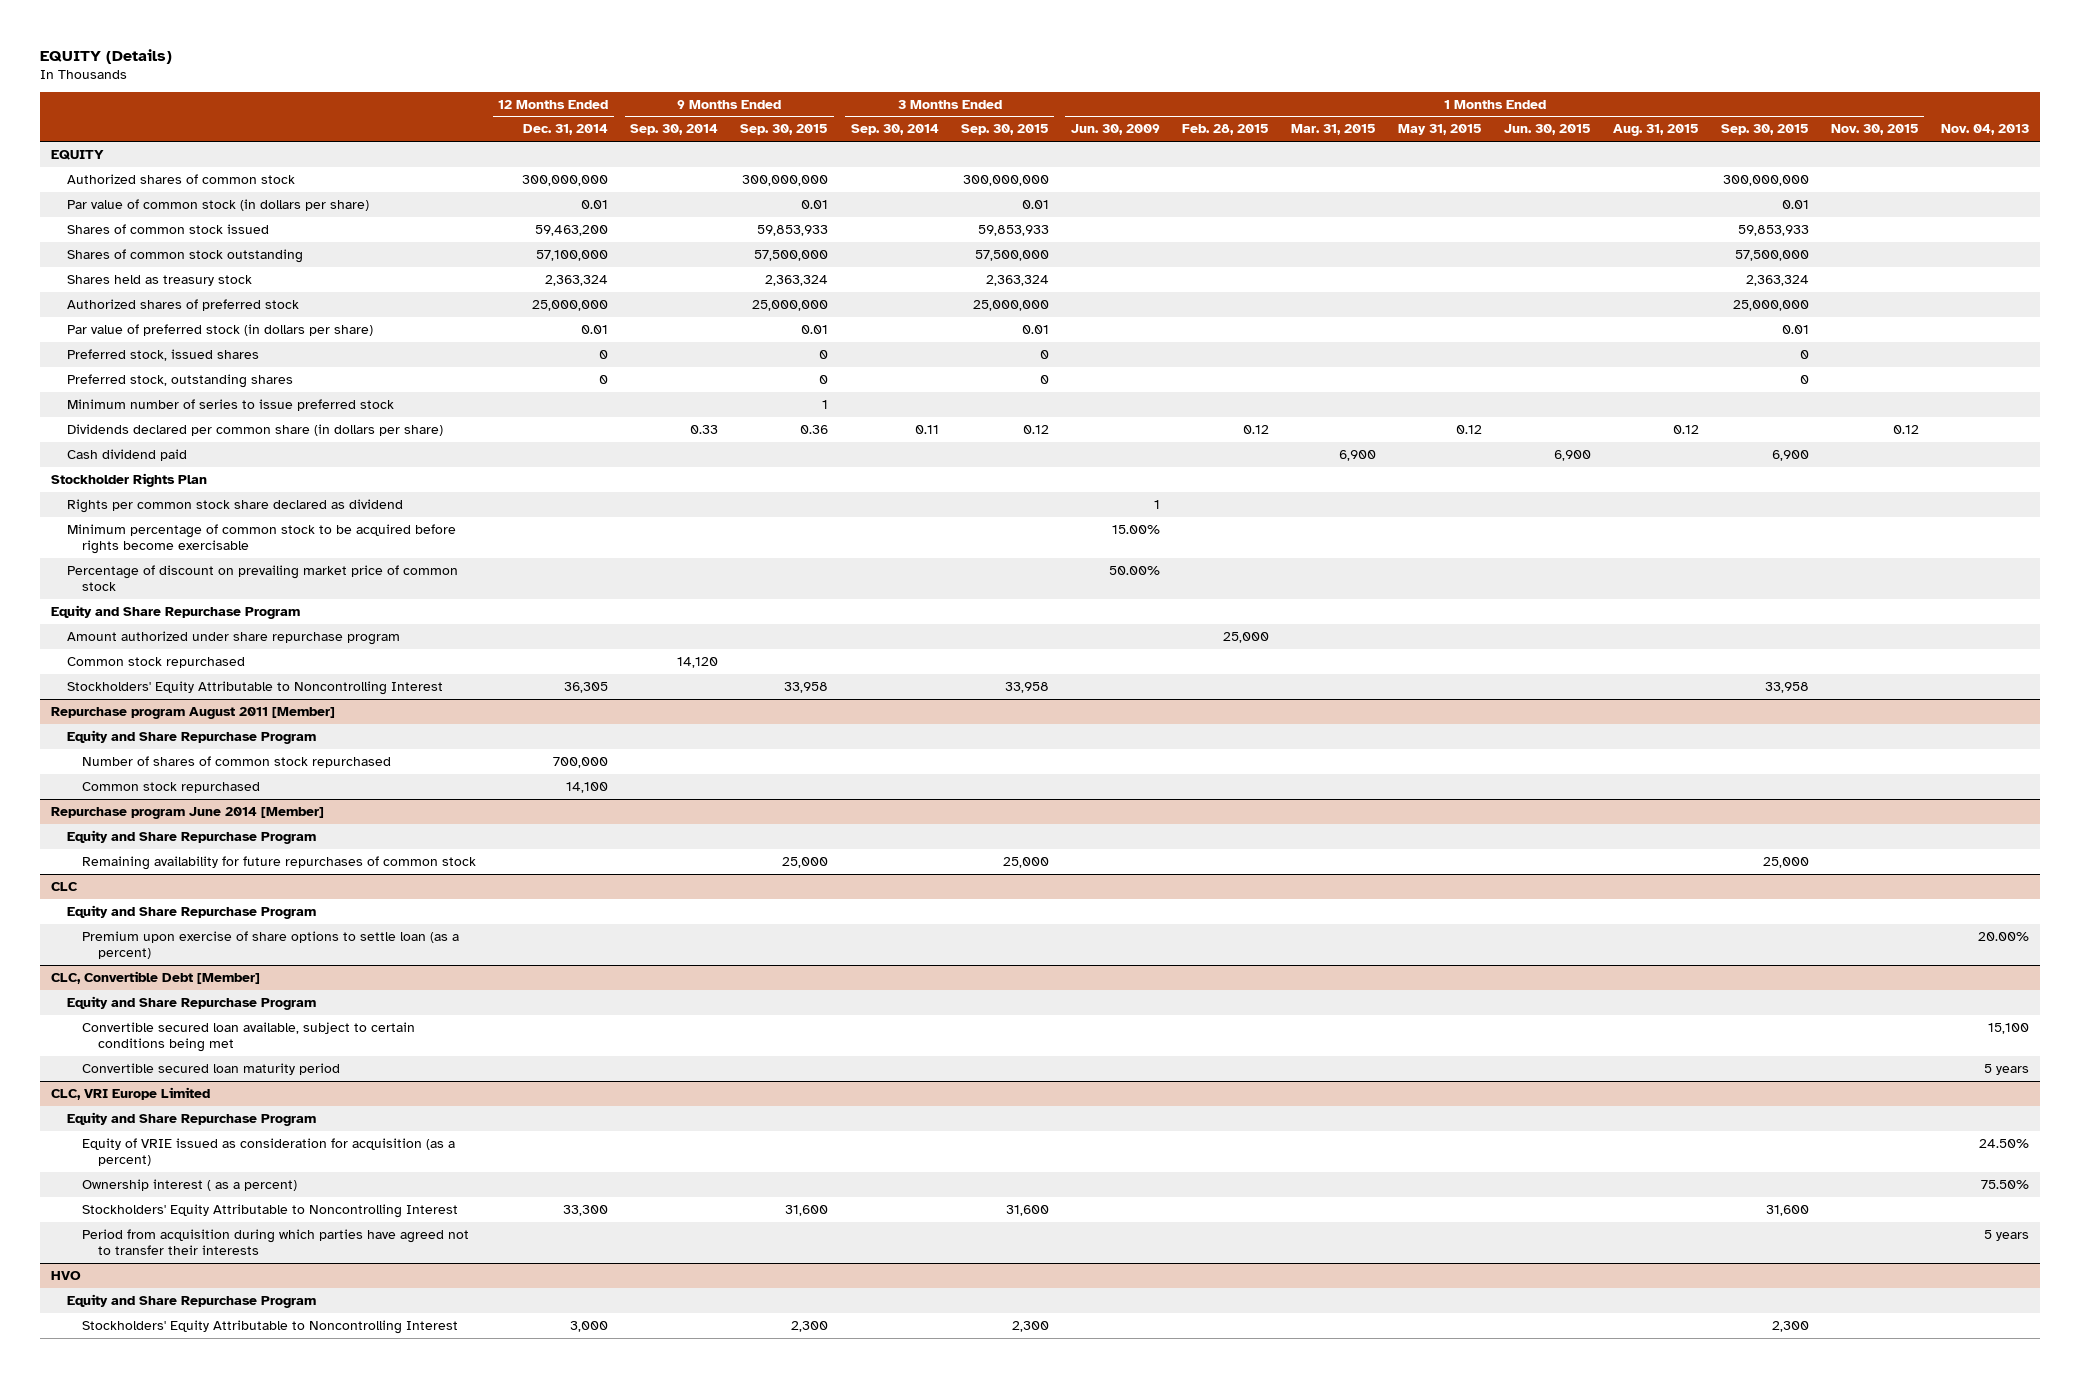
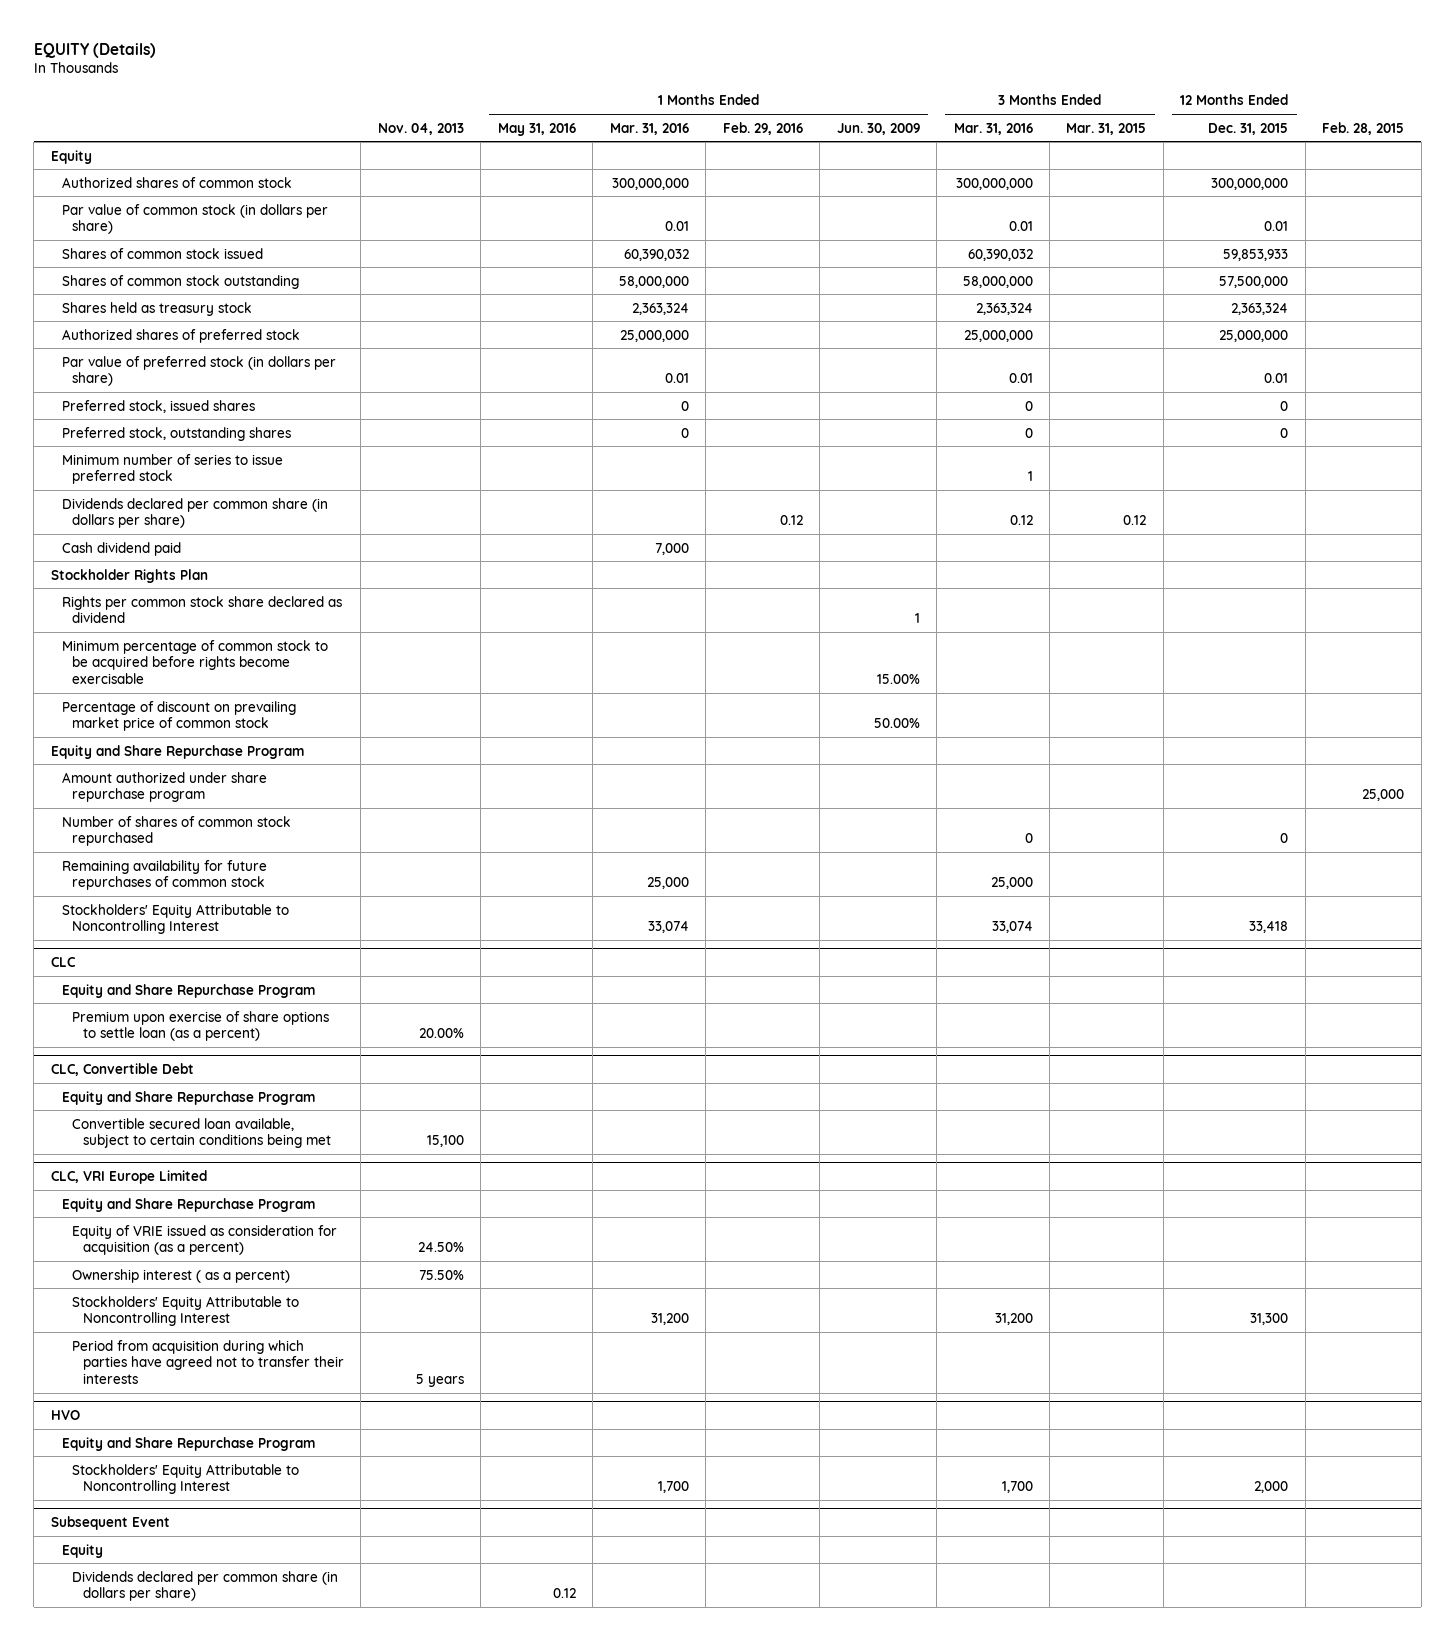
- | 12 Months Ended Dec. 31, 2014 | 9 Months Ended Sep. 30, 2014 | 9 Months Ended Sep. 30, 2015 | 3 Months Ended Sep. 30, 2014 | 3 Months Ended Sep. 30, 2015 | 1 Months Ended Jun. 30, 2009 | 1 Months Ended Feb. 28, 2015 | 1 Months Ended Mar. 31, 2015 | 1 Months Ended May 31, 2015 | 1 Months Ended Jun. 30, 2015 | 1 Months Ended Aug. 31, 2015 | 1 Months Ended Sep. 30, 2015 | 1 Months Ended Nov. 30, 2015 | Nov. 04, 2013
+ | Nov. 04, 2013 | 1 Months Ended May 31, 2016 | 1 Months Ended Mar. 31, 2016 | 1 Months Ended Feb. 29, 2016 | 1 Months Ended Jun. 30, 2009 | 3 Months Ended Mar. 31, 2016 | 3 Months Ended Mar. 31, 2015 | 12 Months Ended Dec. 31, 2015 | Feb. 28, 2015
- EQUITY
+ Equity
- Common stock repurchased | | 14,120 | | | | | | | | | | | |
+ Number of shares of common stock repurchased | | | | | | 0 | | 0 |
+ Remaining availability for future repurchases of common stock | | | 25,000 | | | 25,000 | | |
- Repurchase program August 2011 [Member]
- Equity and Share Repurchase Program
- Number of shares of common stock repurchased | 700,000 | | | | | | | | | | | | |
- Common stock repurchased | 14,100 | | | | | | | | | | | | |
- Repurchase program June 2014 [Member]
- Equity and Share Repurchase Program
- Remaining availability for future repurchases of common stock | | | 25,000 | | 25,000 | | | | | | | 25,000 | |
- CLC, Convertible Debt [Member]
+ CLC, Convertible Debt
- Convertible secured loan maturity period | | | | | | | | | | | | | | 5 years
+ Subsequent Event
+ Equity
+ Dividends declared per common share (in dollars per share) | | 0.12 | | | | | | |

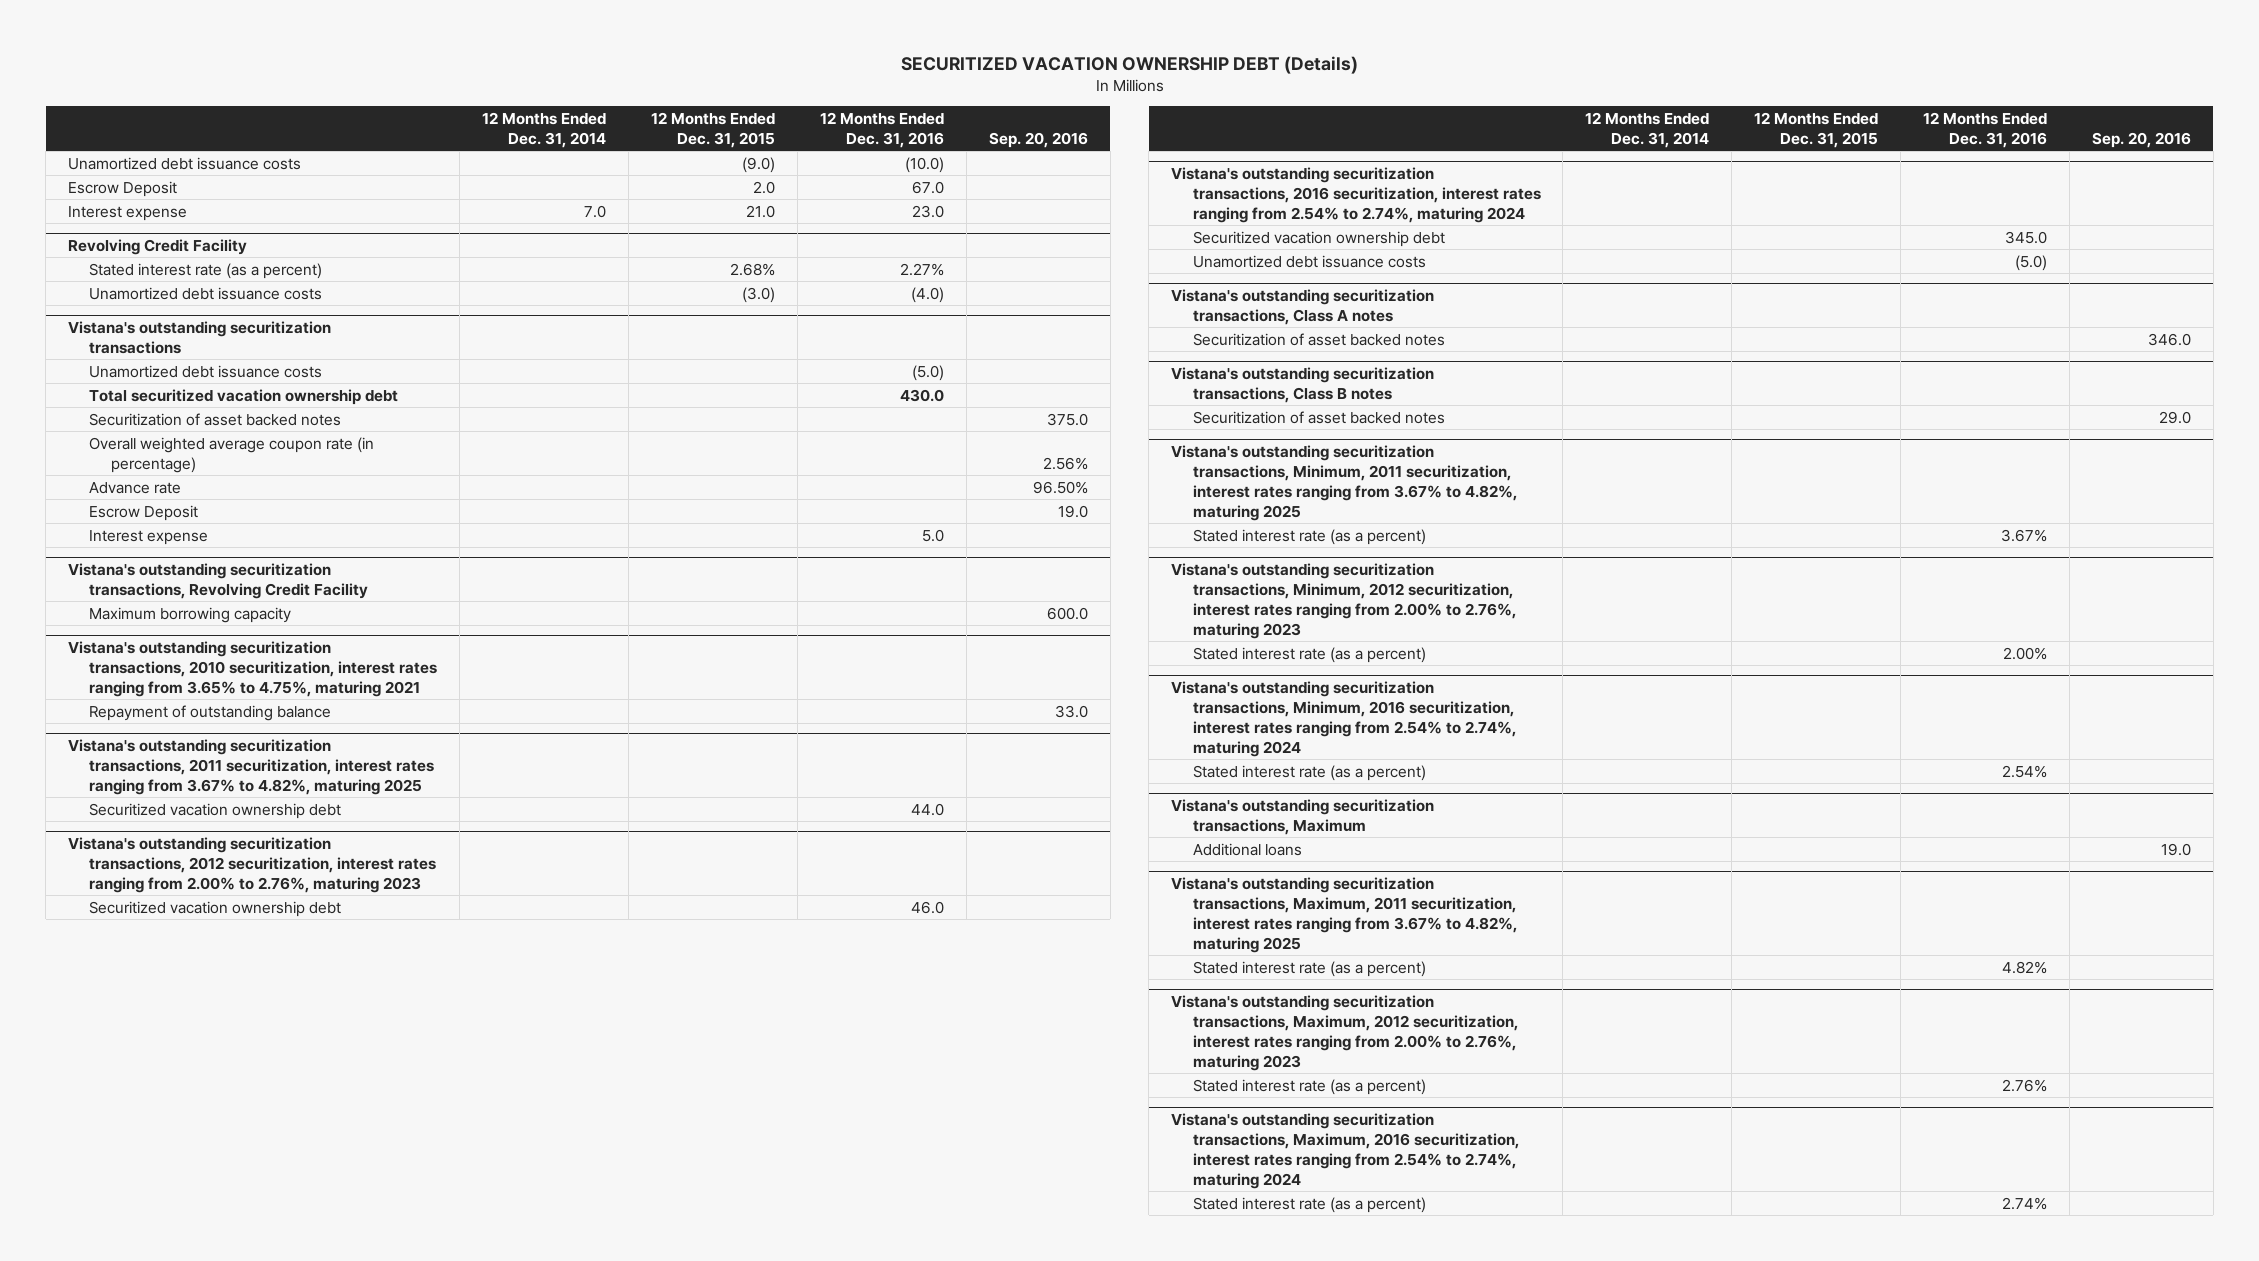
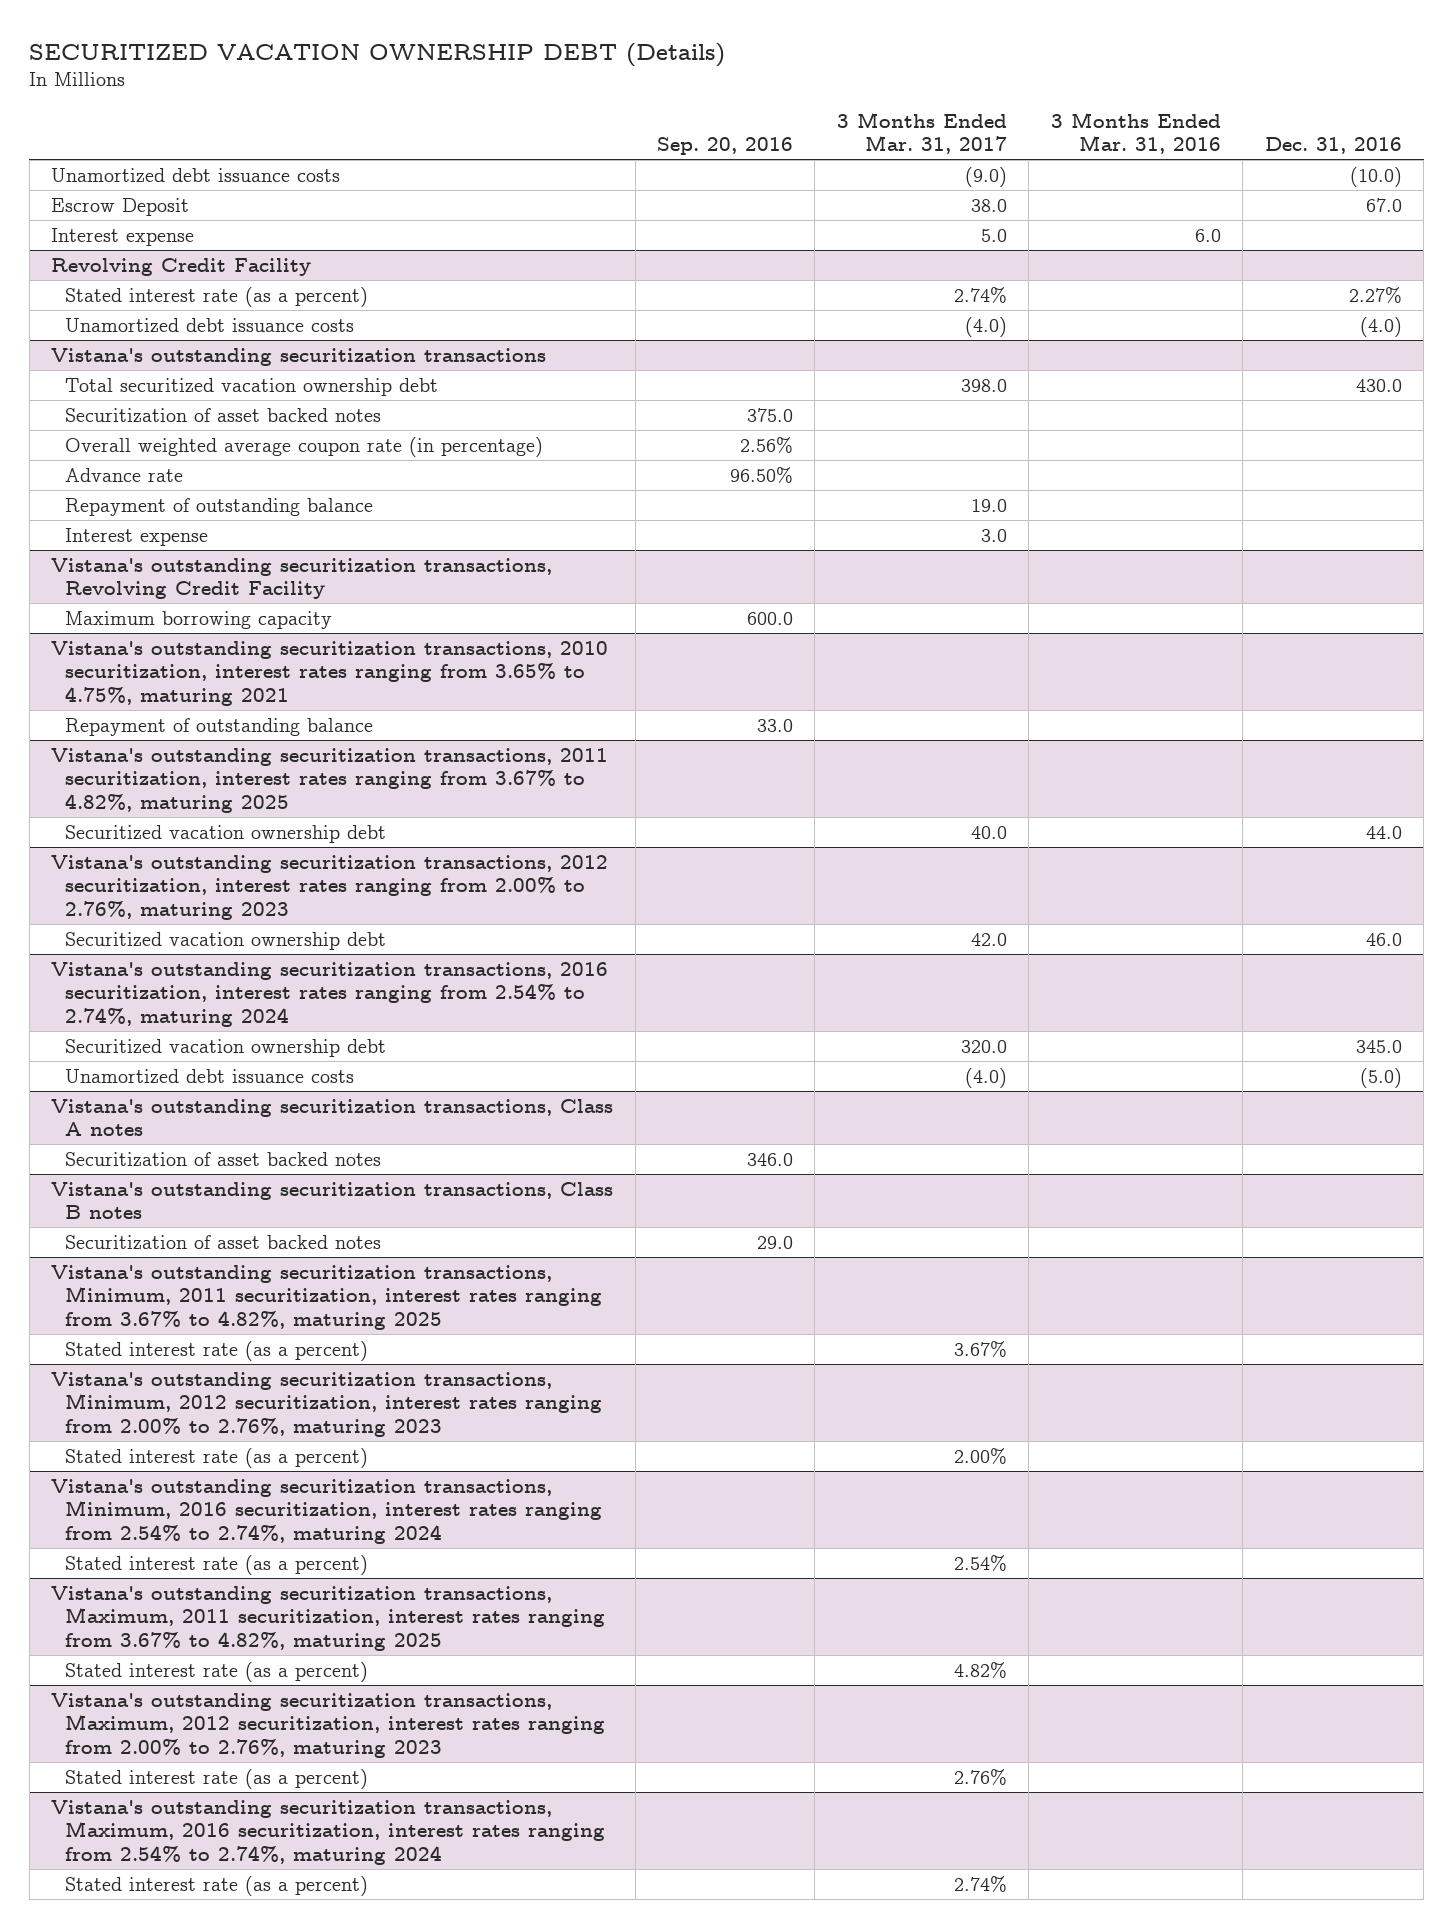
- | 12 Months Ended Dec. 31, 2014 | 12 Months Ended Dec. 31, 2015 | 12 Months Ended Dec. 31, 2016 | Sep. 20, 2016
+ | Sep. 20, 2016 | 3 Months Ended Mar. 31, 2017 | 3 Months Ended Mar. 31, 2016 | Dec. 31, 2016
@ Vistana's outstanding securitization transactions
- Unamortized debt issuance costs | | | (5.0) |
- Escrow Deposit | | | | 19.0
+ Repayment of outstanding balance | | 19.0 | |
- Vistana's outstanding securitization transactions, Maximum
- Additional loans | | | | 19.0

